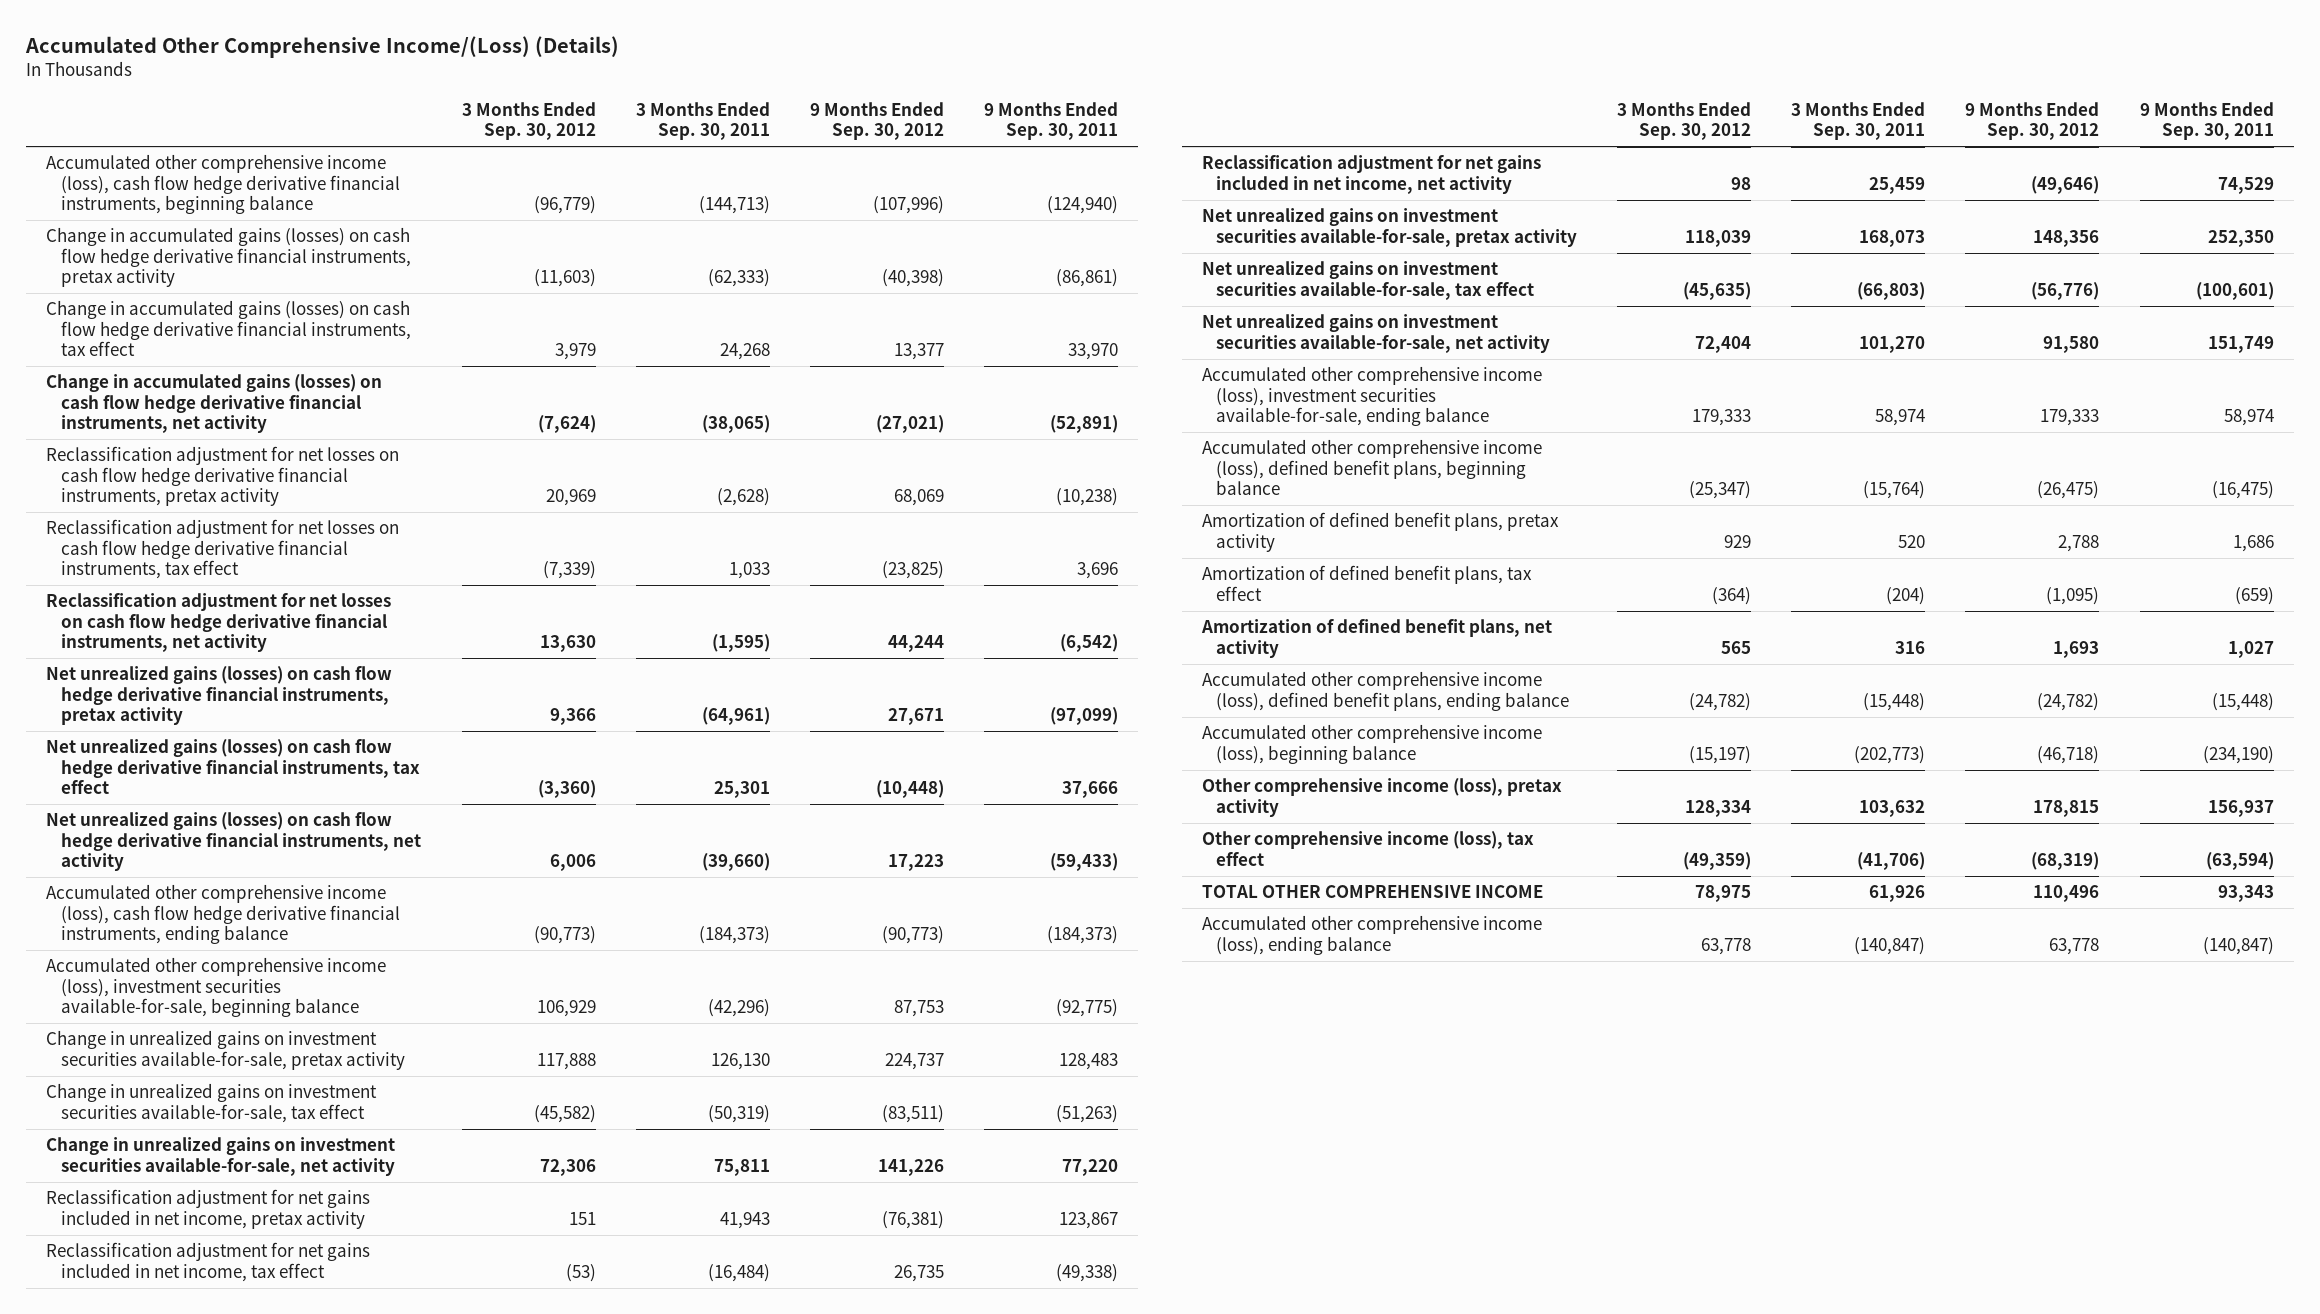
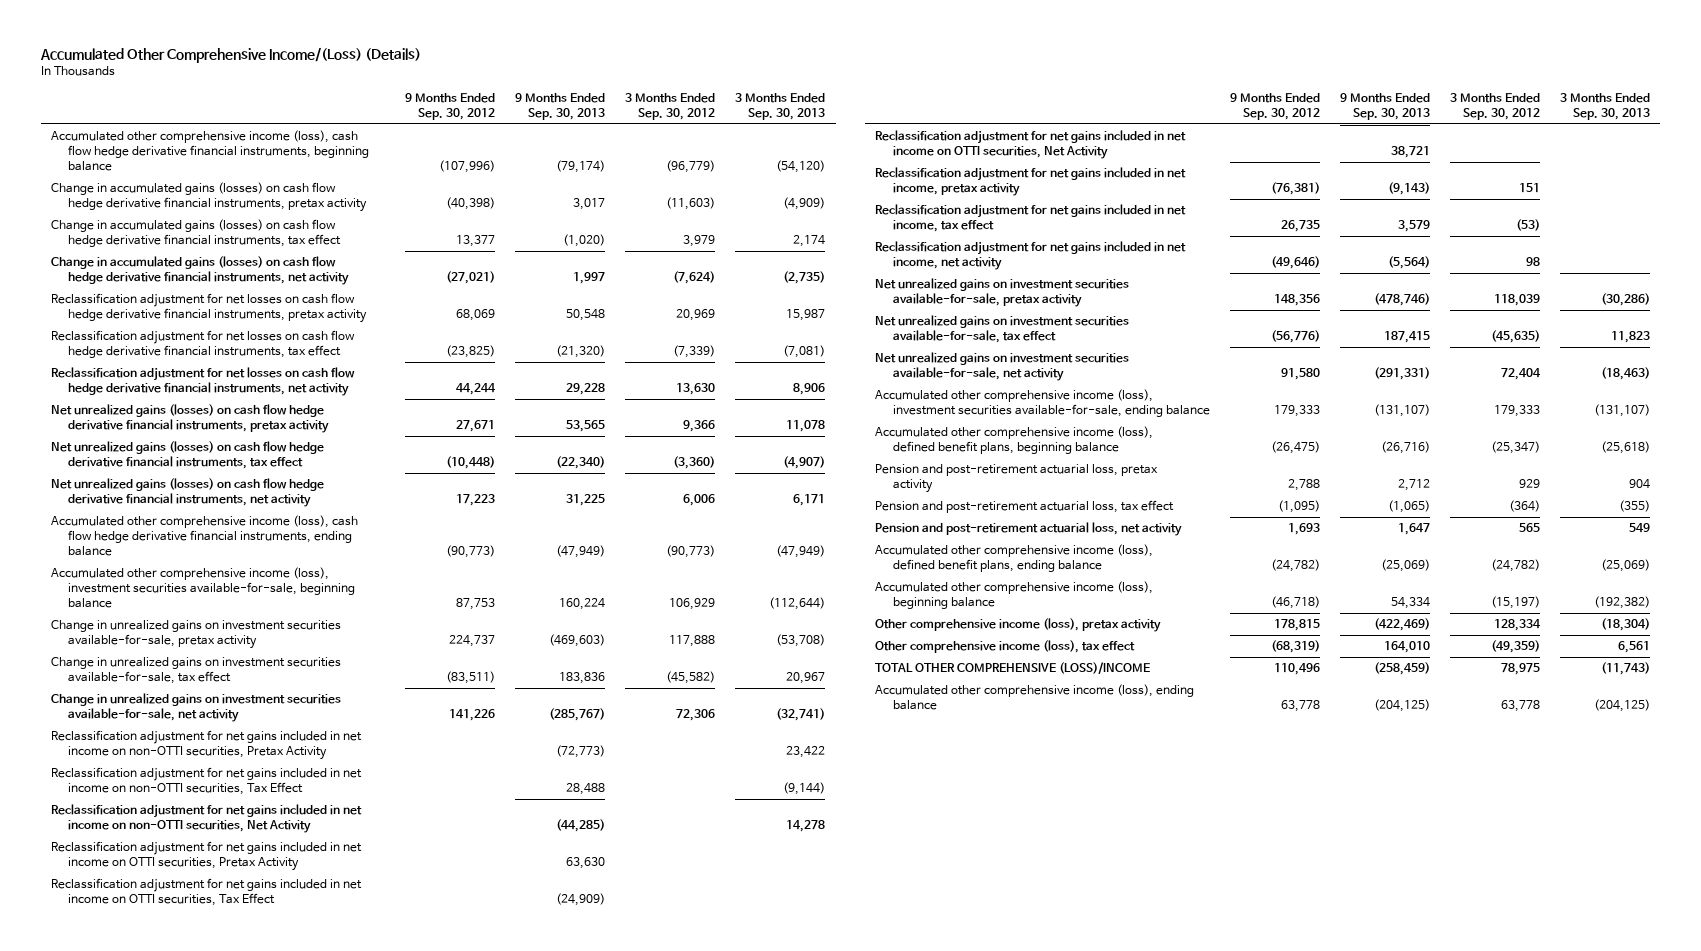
- | 3 Months Ended Sep. 30, 2012 | 3 Months Ended Sep. 30, 2011 | 9 Months Ended Sep. 30, 2012 | 9 Months Ended Sep. 30, 2011
+ | 9 Months Ended Sep. 30, 2012 | 9 Months Ended Sep. 30, 2013 | 3 Months Ended Sep. 30, 2012 | 3 Months Ended Sep. 30, 2013
+ Reclassification adjustment for net gains included in net income on non-OTTI securities, Pretax Activity | | (72,773) | | 23,422
+ Reclassification adjustment for net gains included in net income on non-OTTI securities, Tax Effect | | 28,488 | | (9,144)
+ Reclassification adjustment for net gains included in net income on non-OTTI securities, Net Activity | | (44,285) | | 14,278
+ Reclassification adjustment for net gains included in net income on OTTI securities, Pretax Activity | | 63,630 | |
+ Reclassification adjustment for net gains included in net income on OTTI securities, Tax Effect | | (24,909) | |
+ Reclassification adjustment for net gains included in net income on OTTI securities, Net Activity | | 38,721 | |
- Amortization of defined benefit plans, pretax activity | 929 | 520 | 2,788 | 1,686
- Amortization of defined benefit plans, tax effect | (364) | (204) | (1,095) | (659)
- Amortization of defined benefit plans, net activity | 565 | 316 | 1,693 | 1,027
+ Pension and post-retirement actuarial loss, pretax activity | 2,788 | 2,712 | 929 | 904
+ Pension and post-retirement actuarial loss, tax effect | (1,095) | (1,065) | (364) | (355)
+ Pension and post-retirement actuarial loss, net activity | 1,693 | 1,647 | 565 | 549
- TOTAL OTHER COMPREHENSIVE INCOME | 78,975 | 61,926 | 110,496 | 93,343
+ TOTAL OTHER COMPREHENSIVE (LOSS)/INCOME | 110,496 | (258,459) | 78,975 | (11,743)

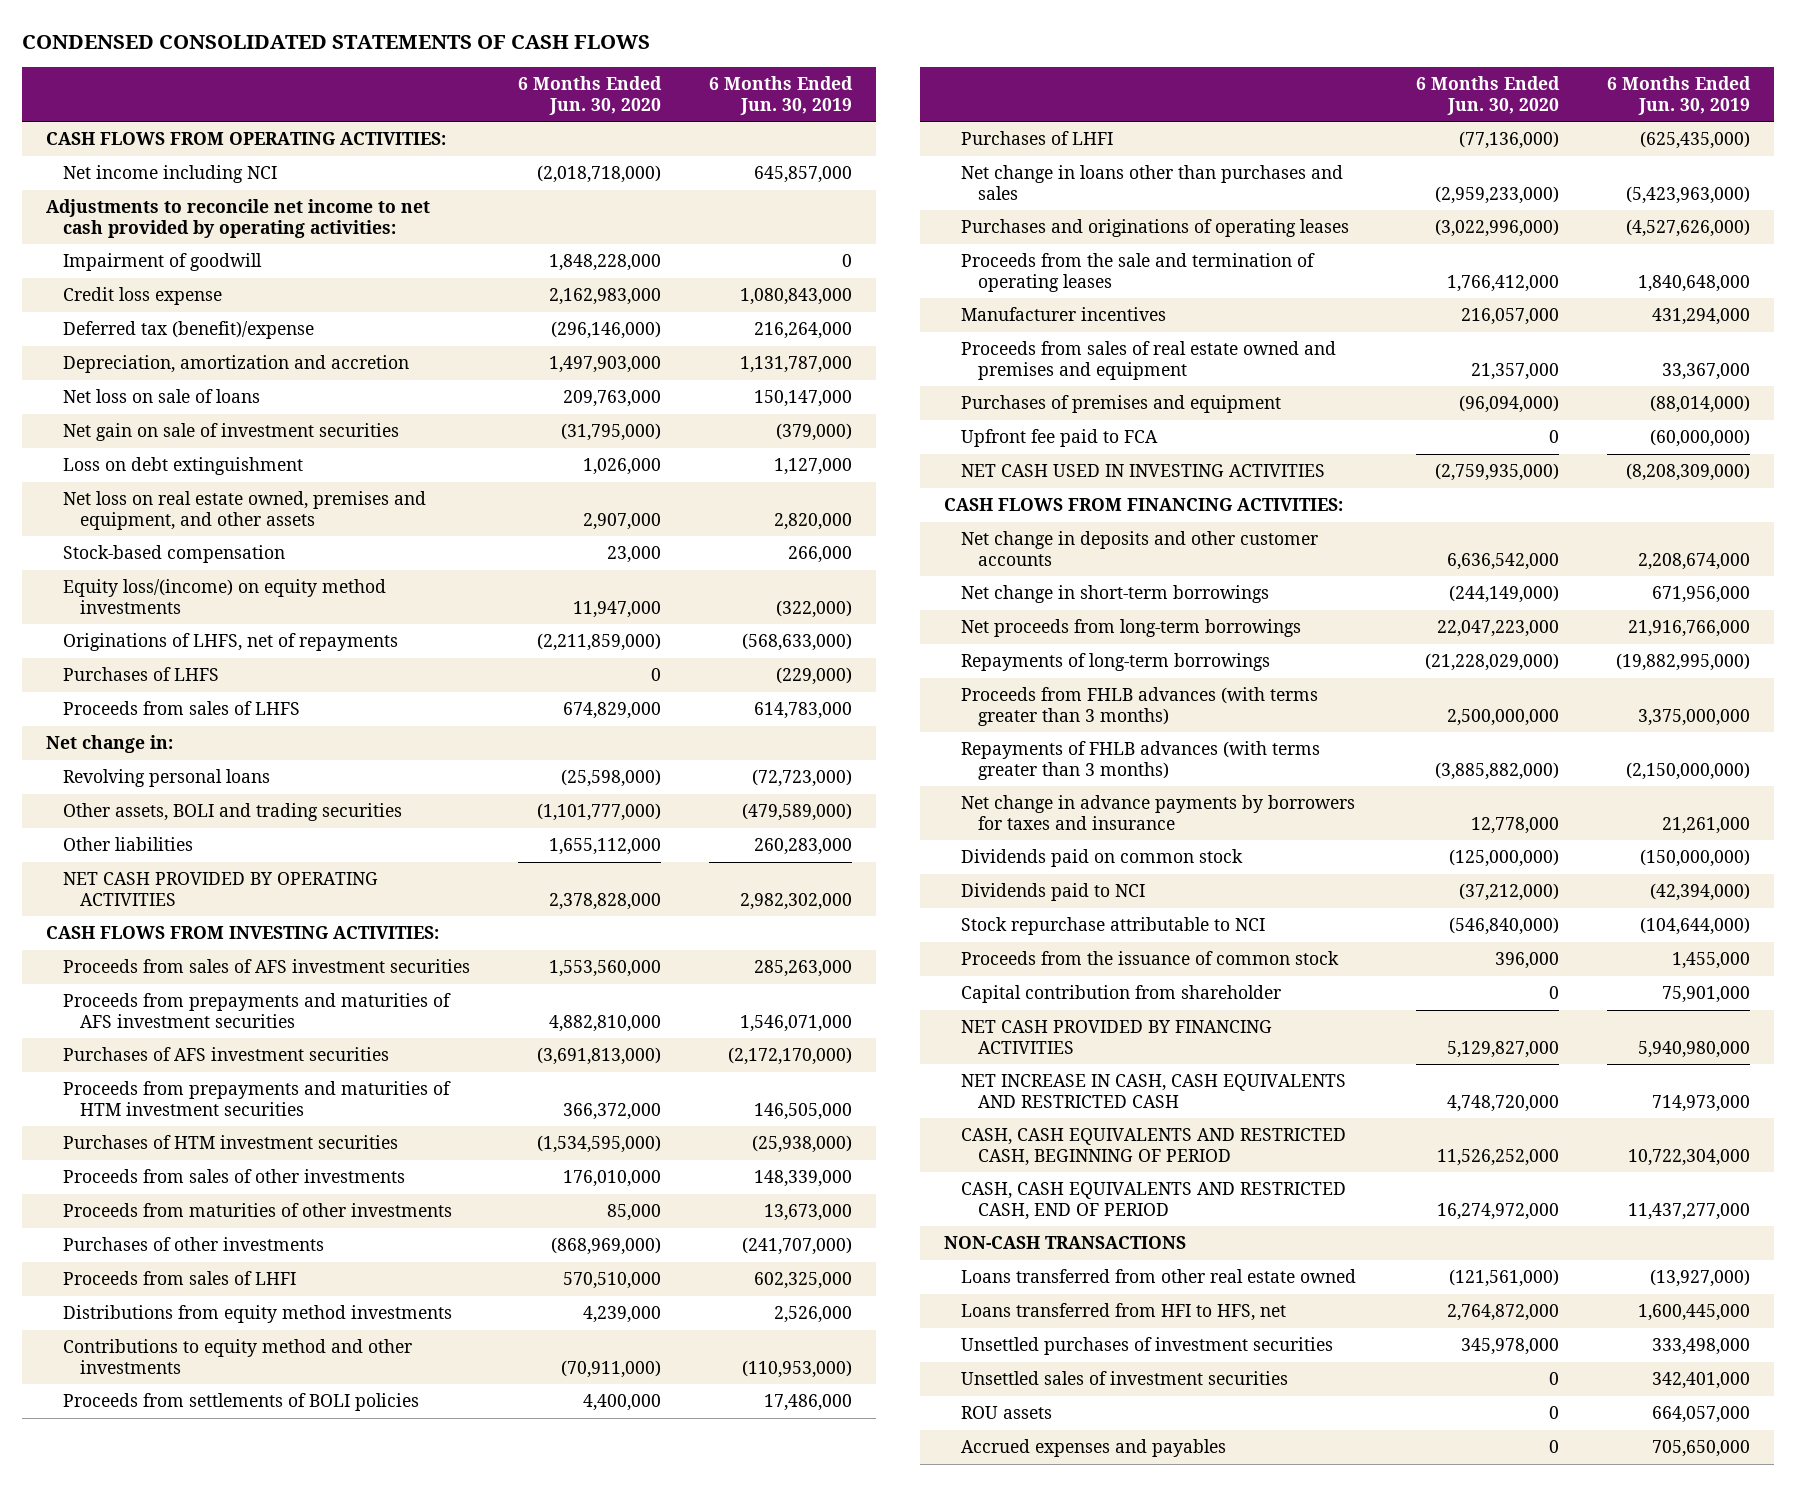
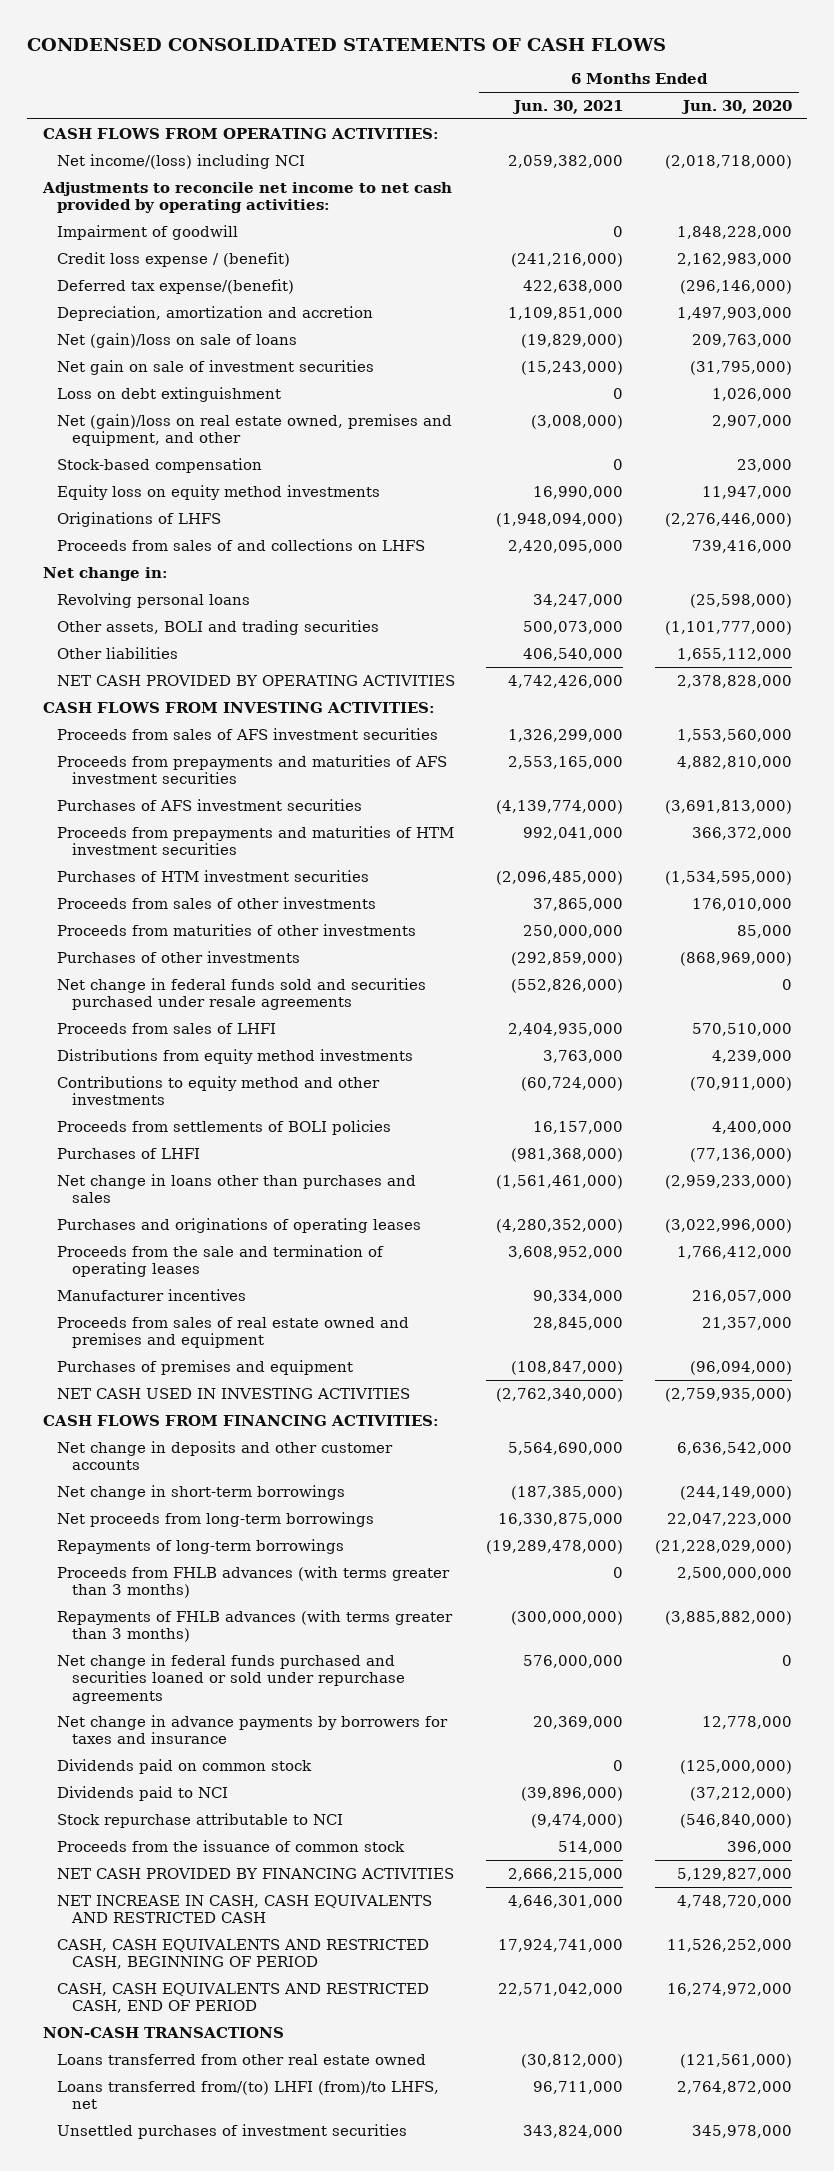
- | 6 Months Ended Jun. 30, 2020 | 6 Months Ended Jun. 30, 2019
+ | 6 Months Ended Jun. 30, 2021 | 6 Months Ended Jun. 30, 2020
- Net income including NCI | (2,018,718,000) | 645,857,000
+ Net income/(loss) including NCI | 2,059,382,000 | (2,018,718,000)
- Credit loss expense | 2,162,983,000 | 1,080,843,000
- Deferred tax (benefit)/expense | (296,146,000) | 216,264,000
+ Credit loss expense / (benefit) | (241,216,000) | 2,162,983,000
+ Deferred tax expense/(benefit) | 422,638,000 | (296,146,000)
- Net loss on sale of loans | 209,763,000 | 150,147,000
+ Net (gain)/loss on sale of loans | (19,829,000) | 209,763,000
- Net loss on real estate owned, premises and equipment, and other assets | 2,907,000 | 2,820,000
+ Net (gain)/loss on real estate owned, premises and equipment, and other | (3,008,000) | 2,907,000
- Equity loss/(income) on equity method investments | 11,947,000 | (322,000)
- Originations of LHFS, net of repayments | (2,211,859,000) | (568,633,000)
- Purchases of LHFS | 0 | (229,000)
- Proceeds from sales of LHFS | 674,829,000 | 614,783,000
+ Equity loss on equity method investments | 16,990,000 | 11,947,000
+ Originations of LHFS | (1,948,094,000) | (2,276,446,000)
+ Proceeds from sales of and collections on LHFS | 2,420,095,000 | 739,416,000
+ Net change in federal funds sold and securities purchased under resale agreements | (552,826,000) | 0
- Upfront fee paid to FCA | 0 | (60,000,000)
+ Net change in federal funds purchased and securities loaned or sold under repurchase agreements | 576,000,000 | 0
- Capital contribution from shareholder | 0 | 75,901,000
- Loans transferred from HFI to HFS, net | 2,764,872,000 | 1,600,445,000
+ Loans transferred from/(to) LHFI (from)/to LHFS, net | 96,711,000 | 2,764,872,000
- Unsettled sales of investment securities | 0 | 342,401,000
- ROU assets | 0 | 664,057,000
- Accrued expenses and payables | 0 | 705,650,000

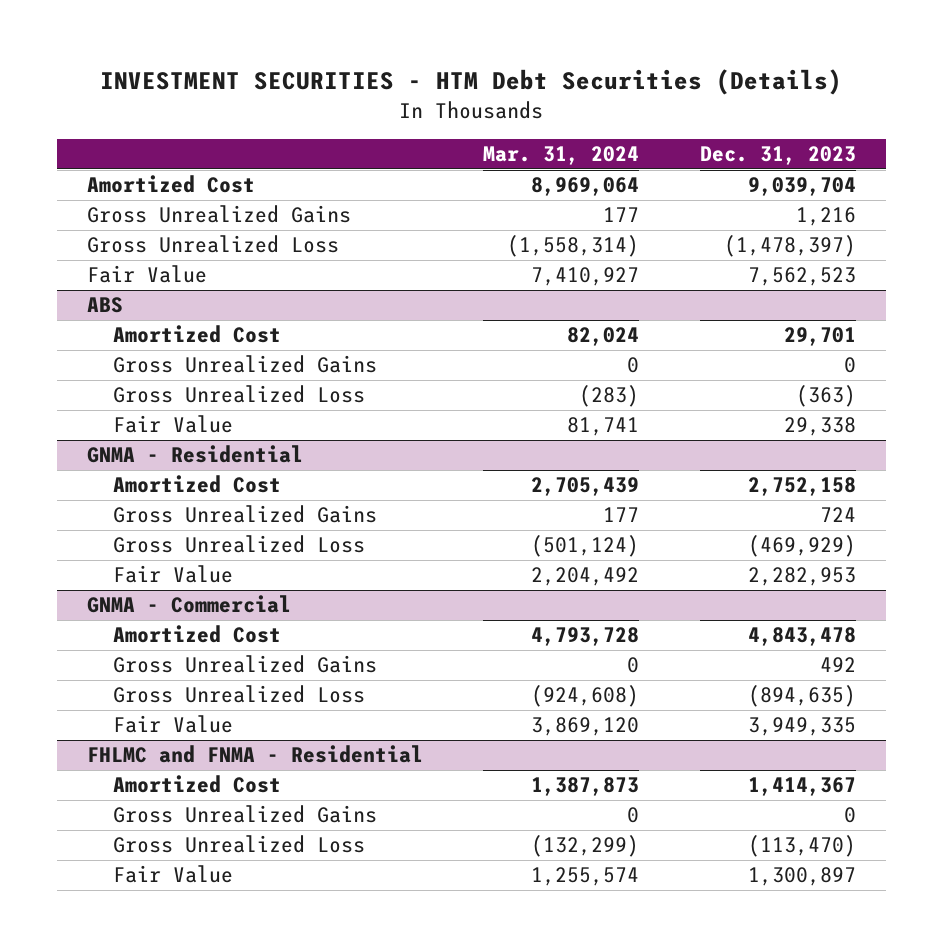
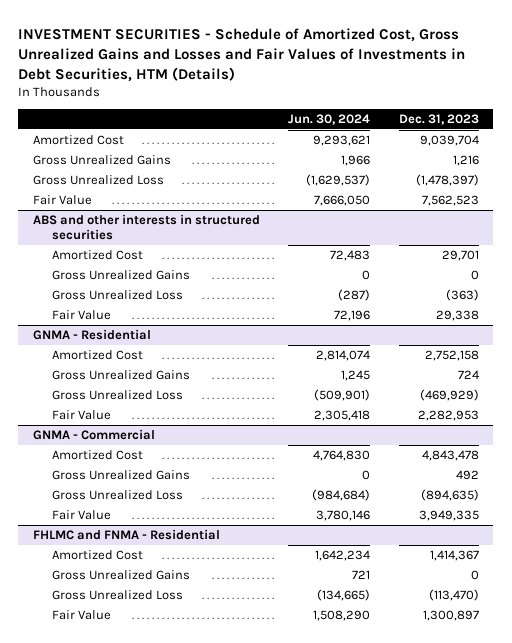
- INVESTMENT SECURITIES - HTM Debt Securities (Details)
+ INVESTMENT SECURITIES - Schedule of Amortized Cost, Gross Unrealized Gains and Losses and Fair Values of Investments in Debt Securities, HTM (Details)
- | Mar. 31, 2024 | Dec. 31, 2023
+ | Jun. 30, 2024 | Dec. 31, 2023
- ABS
+ ABS and other interests in structured securities

